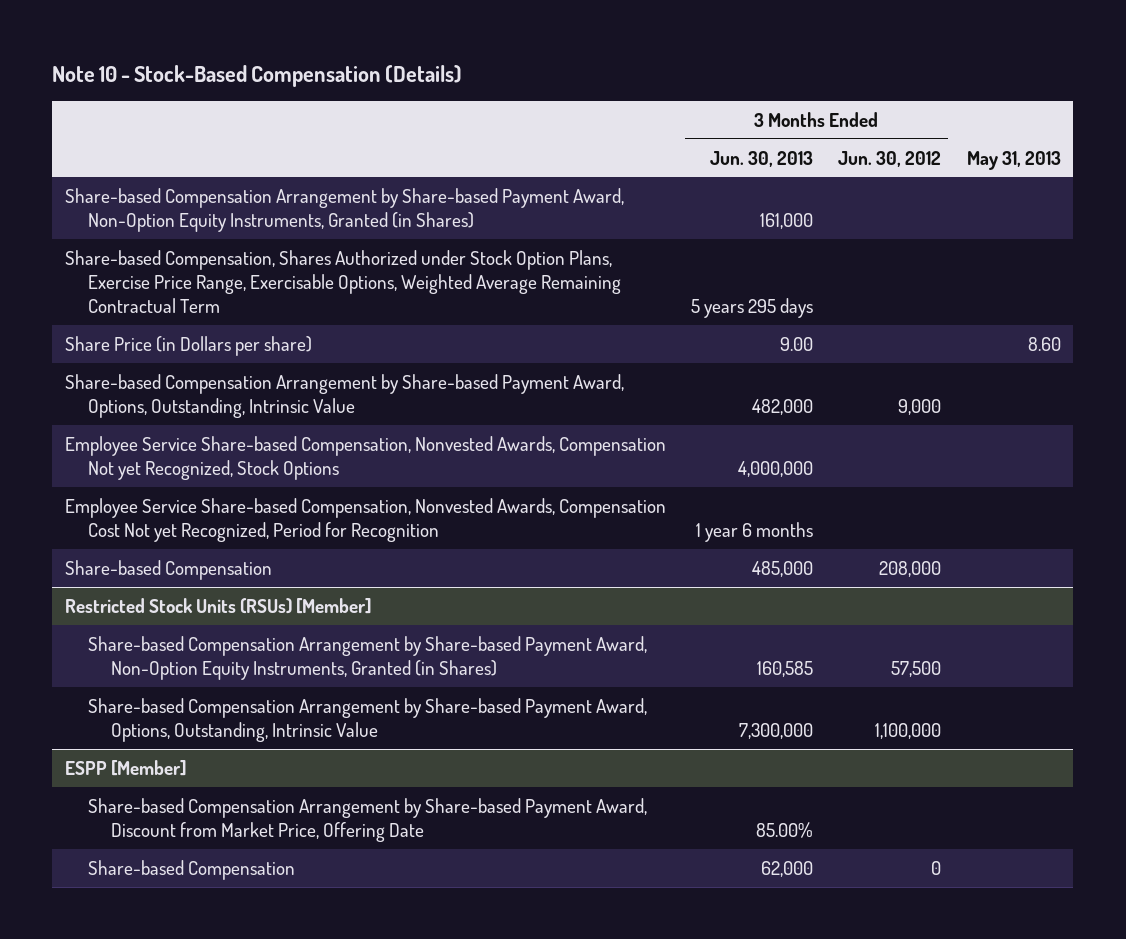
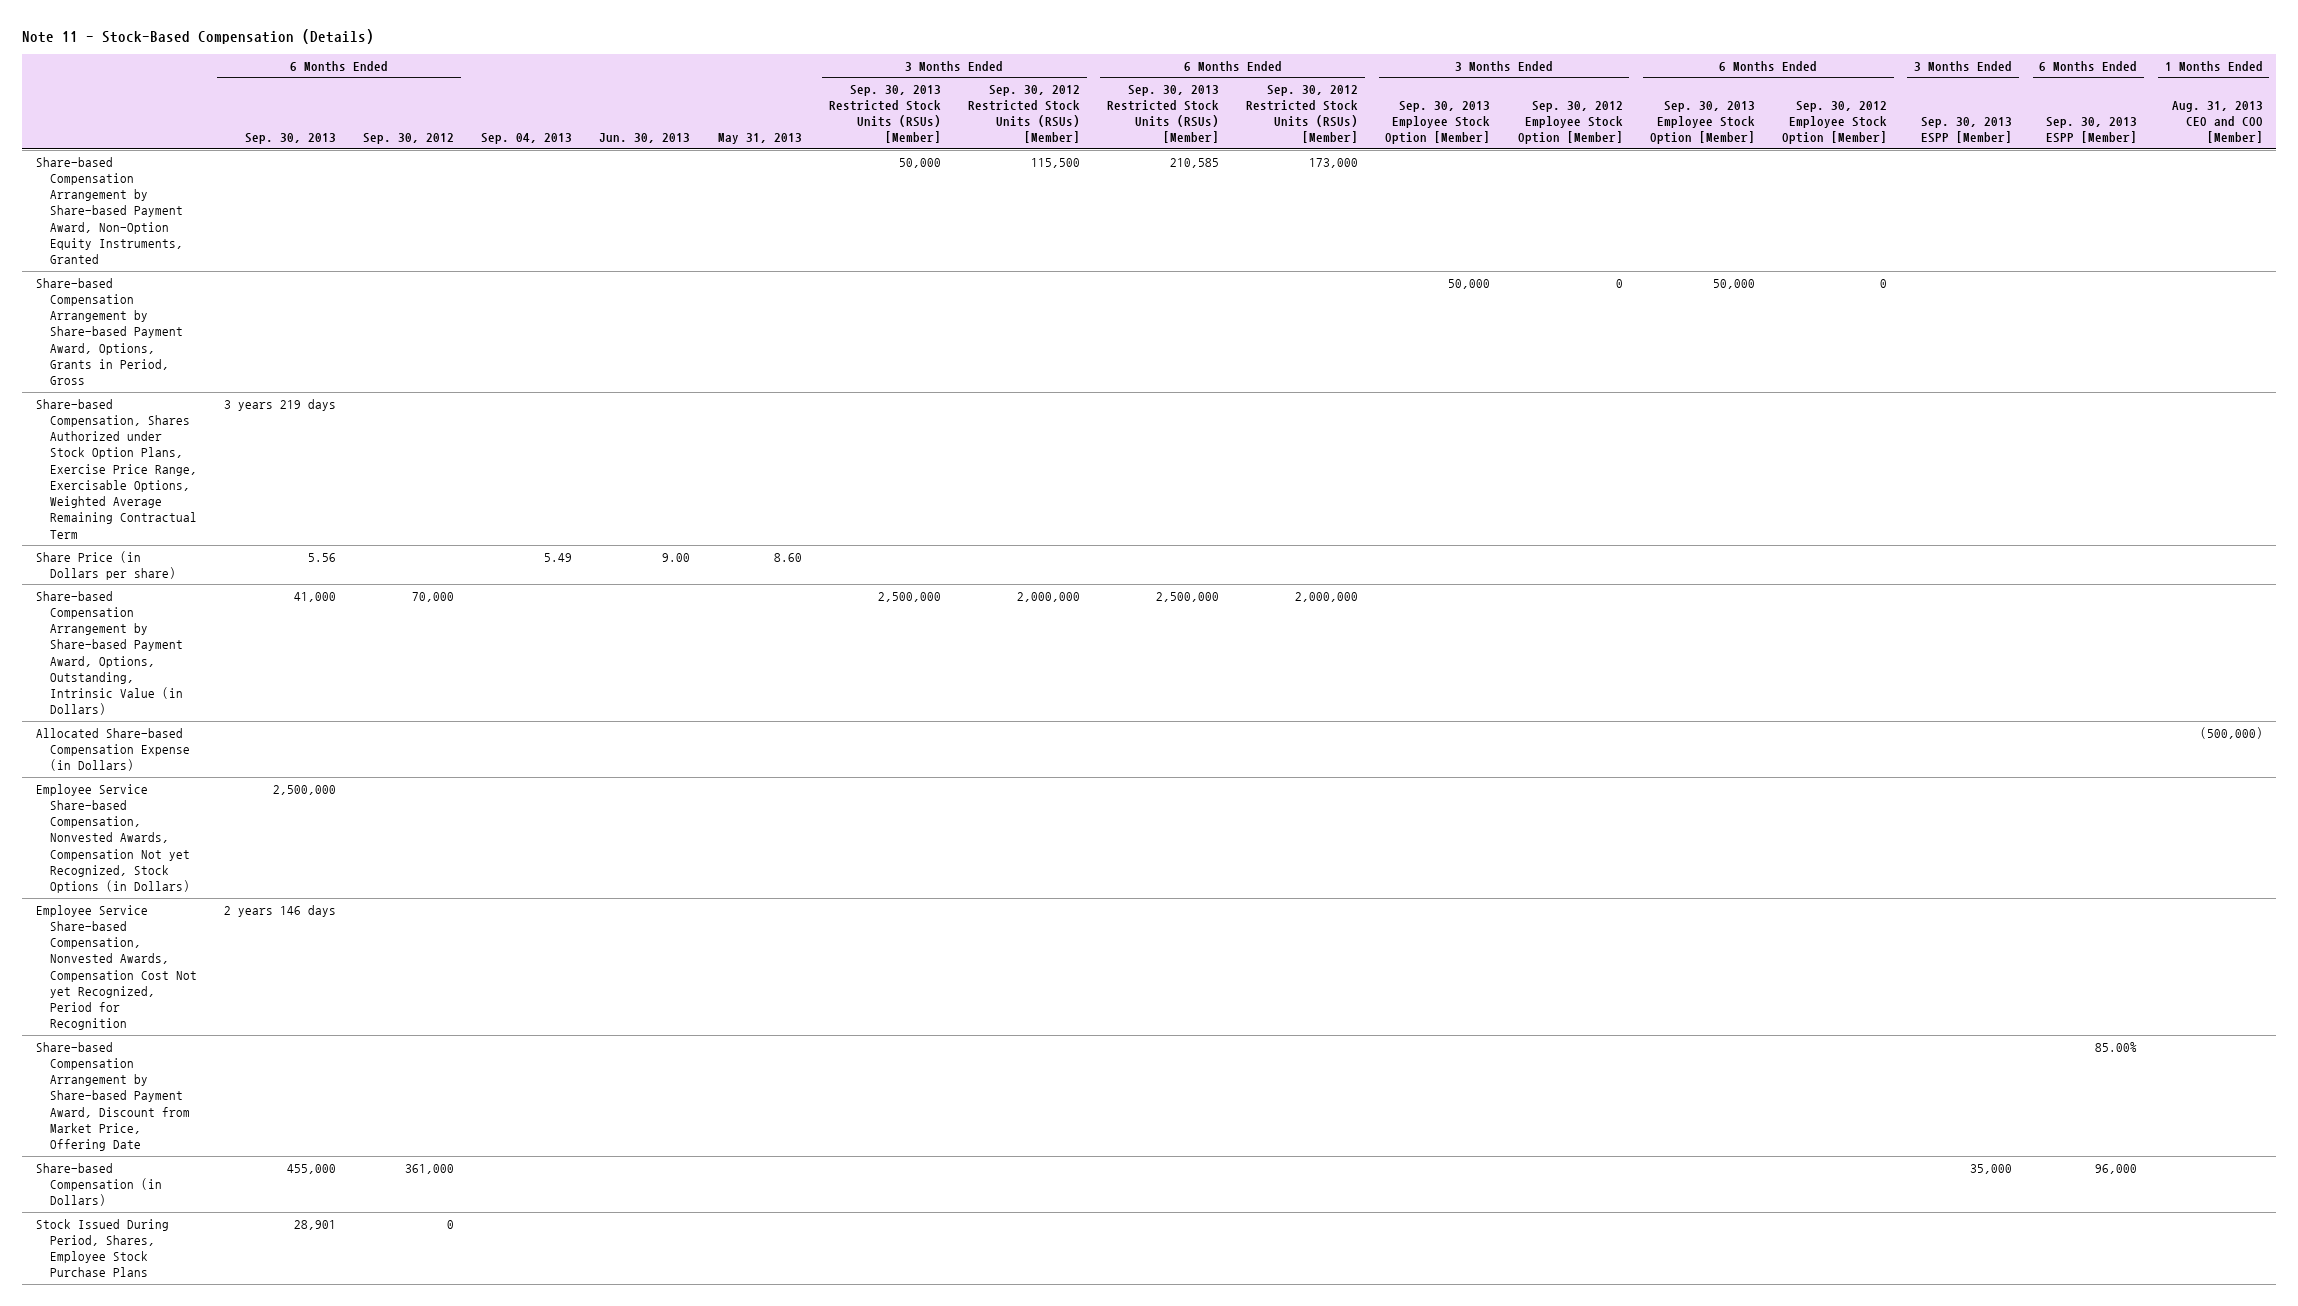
- Note 10 - Stock-Based Compensation (Details)
+ Note 11 - Stock-Based Compensation (Details)
- | 3 Months Ended Jun. 30, 2013 | 3 Months Ended Jun. 30, 2012 | May 31, 2013
+ | 6 Months Ended Sep. 30, 2013 | 6 Months Ended Sep. 30, 2012 | Sep. 04, 2013 | Jun. 30, 2013 | May 31, 2013 | 3 Months Ended Sep. 30, 2013 Restricted Stock Units (RSUs) [Member] | 3 Months Ended Sep. 30, 2012 Restricted Stock Units (RSUs) [Member] | 6 Months Ended Sep. 30, 2013 Restricted Stock Units (RSUs) [Member] | 6 Months Ended Sep. 30, 2012 Restricted Stock Units (RSUs) [Member] | 3 Months Ended Sep. 30, 2013 Employee Stock Option [Member] | 3 Months Ended Sep. 30, 2012 Employee Stock Option [Member] | 6 Months Ended Sep. 30, 2013 Employee Stock Option [Member] | 6 Months Ended Sep. 30, 2012 Employee Stock Option [Member] | 3 Months Ended Sep. 30, 2013 ESPP [Member] | 6 Months Ended Sep. 30, 2013 ESPP [Member] | 1 Months Ended Aug. 31, 2013 CEO and COO [Member]
- Share-based Compensation Arrangement by Share-based Payment Award, Non-Option Equity Instruments, Granted (in Shares) | 161,000 | |
+ Share-based Compensation Arrangement by Share-based Payment Award, Non-Option Equity Instruments, Granted | | | | | | 50,000 | 115,500 | 210,585 | 173,000 | | | | | | |
+ Share-based Compensation Arrangement by Share-based Payment Award, Options, Grants in Period, Gross | | | | | | | | | | 50,000 | 0 | 50,000 | 0 | | |
- Share-based Compensation Arrangement by Share-based Payment Award, Options, Outstanding, Intrinsic Value | 482,000 | 9,000 |
- Employee Service Share-based Compensation, Nonvested Awards, Compensation Not yet Recognized, Stock Options | 4,000,000 | |
+ Share-based Compensation Arrangement by Share-based Payment Award, Options, Outstanding, Intrinsic Value (in Dollars) | 41,000 | 70,000 | | | | 2,500,000 | 2,000,000 | 2,500,000 | 2,000,000 | | | | | | |
+ Allocated Share-based Compensation Expense (in Dollars) | | | | | | | | | | | | | | | | (500,000)
+ Employee Service Share-based Compensation, Nonvested Awards, Compensation Not yet Recognized, Stock Options (in Dollars) | 2,500,000 | | | | | | | | | | | | | | |
- Share-based Compensation | 485,000 | 208,000 |
- Restricted Stock Units (RSUs) [Member]
- Share-based Compensation Arrangement by Share-based Payment Award, Non-Option Equity Instruments, Granted (in Shares) | 160,585 | 57,500 |
- Share-based Compensation Arrangement by Share-based Payment Award, Options, Outstanding, Intrinsic Value | 7,300,000 | 1,100,000 |
- ESPP [Member]
- Share-based Compensation Arrangement by Share-based Payment Award, Discount from Market Price, Offering Date | 85.00% | |
- Share-based Compensation | 62,000 | 0 |
+ Share-based Compensation Arrangement by Share-based Payment Award, Discount from Market Price, Offering Date | | | | | | | | | | | | | | | 85.00% |
+ Share-based Compensation (in Dollars) | 455,000 | 361,000 | | | | | | | | | | | | 35,000 | 96,000 |
+ Stock Issued During Period, Shares, Employee Stock Purchase Plans | 28,901 | 0 | | | | | | | | | | | | | |

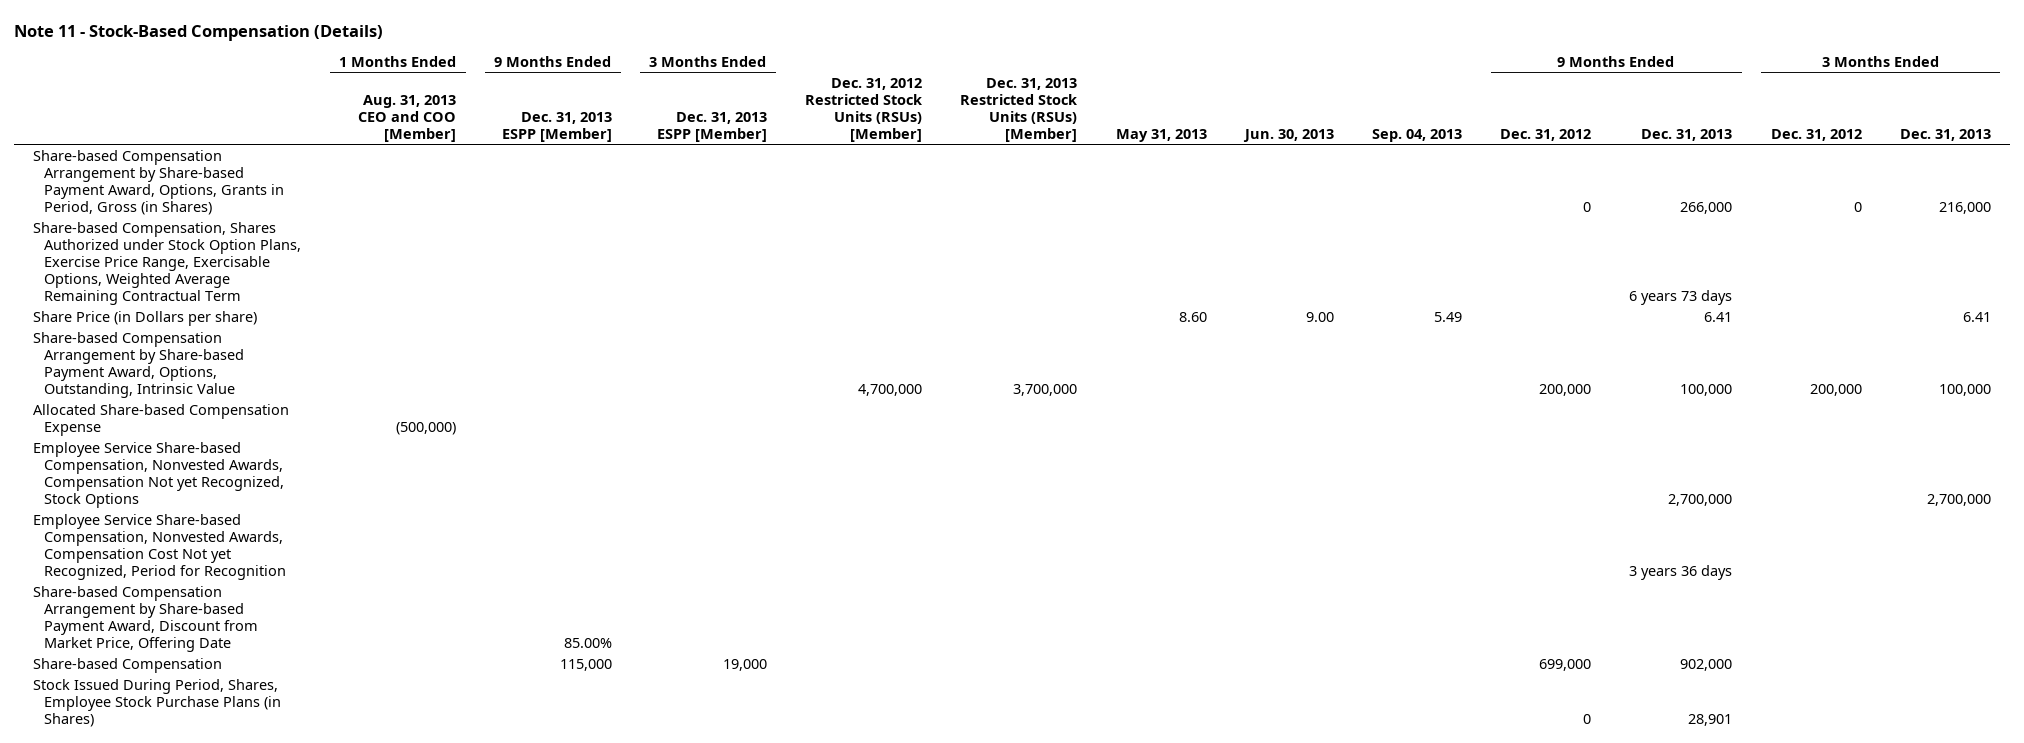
- | 6 Months Ended Sep. 30, 2013 | 6 Months Ended Sep. 30, 2012 | Sep. 04, 2013 | Jun. 30, 2013 | May 31, 2013 | 3 Months Ended Sep. 30, 2013 Restricted Stock Units (RSUs) [Member] | 3 Months Ended Sep. 30, 2012 Restricted Stock Units (RSUs) [Member] | 6 Months Ended Sep. 30, 2013 Restricted Stock Units (RSUs) [Member] | 6 Months Ended Sep. 30, 2012 Restricted Stock Units (RSUs) [Member] | 3 Months Ended Sep. 30, 2013 Employee Stock Option [Member] | 3 Months Ended Sep. 30, 2012 Employee Stock Option [Member] | 6 Months Ended Sep. 30, 2013 Employee Stock Option [Member] | 6 Months Ended Sep. 30, 2012 Employee Stock Option [Member] | 3 Months Ended Sep. 30, 2013 ESPP [Member] | 6 Months Ended Sep. 30, 2013 ESPP [Member] | 1 Months Ended Aug. 31, 2013 CEO and COO [Member]
+ | 1 Months Ended Aug. 31, 2013 CEO and COO [Member] | 9 Months Ended Dec. 31, 2013 ESPP [Member] | 3 Months Ended Dec. 31, 2013 ESPP [Member] | Dec. 31, 2012 Restricted Stock Units (RSUs) [Member] | Dec. 31, 2013 Restricted Stock Units (RSUs) [Member] | May 31, 2013 | Jun. 30, 2013 | Sep. 04, 2013 | 9 Months Ended Dec. 31, 2012 | 9 Months Ended Dec. 31, 2013 | 3 Months Ended Dec. 31, 2012 | 3 Months Ended Dec. 31, 2013
- Share-based Compensation Arrangement by Share-based Payment Award, Non-Option Equity Instruments, Granted | | | | | | 50,000 | 115,500 | 210,585 | 173,000 | | | | | | |
- Share-based Compensation Arrangement by Share-based Payment Award, Options, Grants in Period, Gross | | | | | | | | | | 50,000 | 0 | 50,000 | 0 | | |
+ Share-based Compensation Arrangement by Share-based Payment Award, Options, Grants in Period, Gross (in Shares) | | | | | | | | | 0 | 266,000 | 0 | 216,000
- Share-based Compensation Arrangement by Share-based Payment Award, Options, Outstanding, Intrinsic Value (in Dollars) | 41,000 | 70,000 | | | | 2,500,000 | 2,000,000 | 2,500,000 | 2,000,000 | | | | | | |
- Allocated Share-based Compensation Expense (in Dollars) | | | | | | | | | | | | | | | | (500,000)
- Employee Service Share-based Compensation, Nonvested Awards, Compensation Not yet Recognized, Stock Options (in Dollars) | 2,500,000 | | | | | | | | | | | | | | |
+ Share-based Compensation Arrangement by Share-based Payment Award, Options, Outstanding, Intrinsic Value | | | | 4,700,000 | 3,700,000 | | | | 200,000 | 100,000 | 200,000 | 100,000
+ Allocated Share-based Compensation Expense | (500,000) | | | | | | | | | | |
+ Employee Service Share-based Compensation, Nonvested Awards, Compensation Not yet Recognized, Stock Options | | | | | | | | | | 2,700,000 | | 2,700,000
- Share-based Compensation (in Dollars) | 455,000 | 361,000 | | | | | | | | | | | | 35,000 | 96,000 |
- Stock Issued During Period, Shares, Employee Stock Purchase Plans | 28,901 | 0 | | | | | | | | | | | | | |
+ Share-based Compensation | | 115,000 | 19,000 | | | | | | 699,000 | 902,000 | |
+ Stock Issued During Period, Shares, Employee Stock Purchase Plans (in Shares) | | | | | | | | | 0 | 28,901 | |

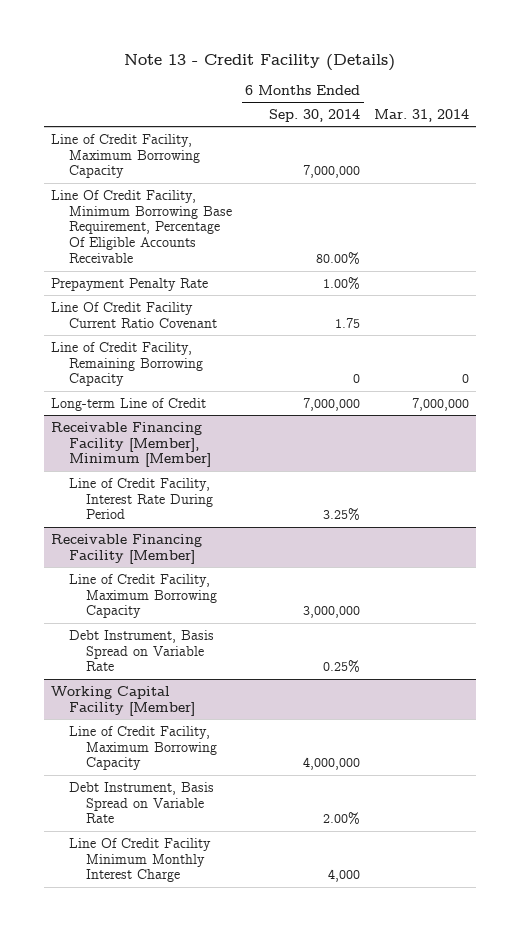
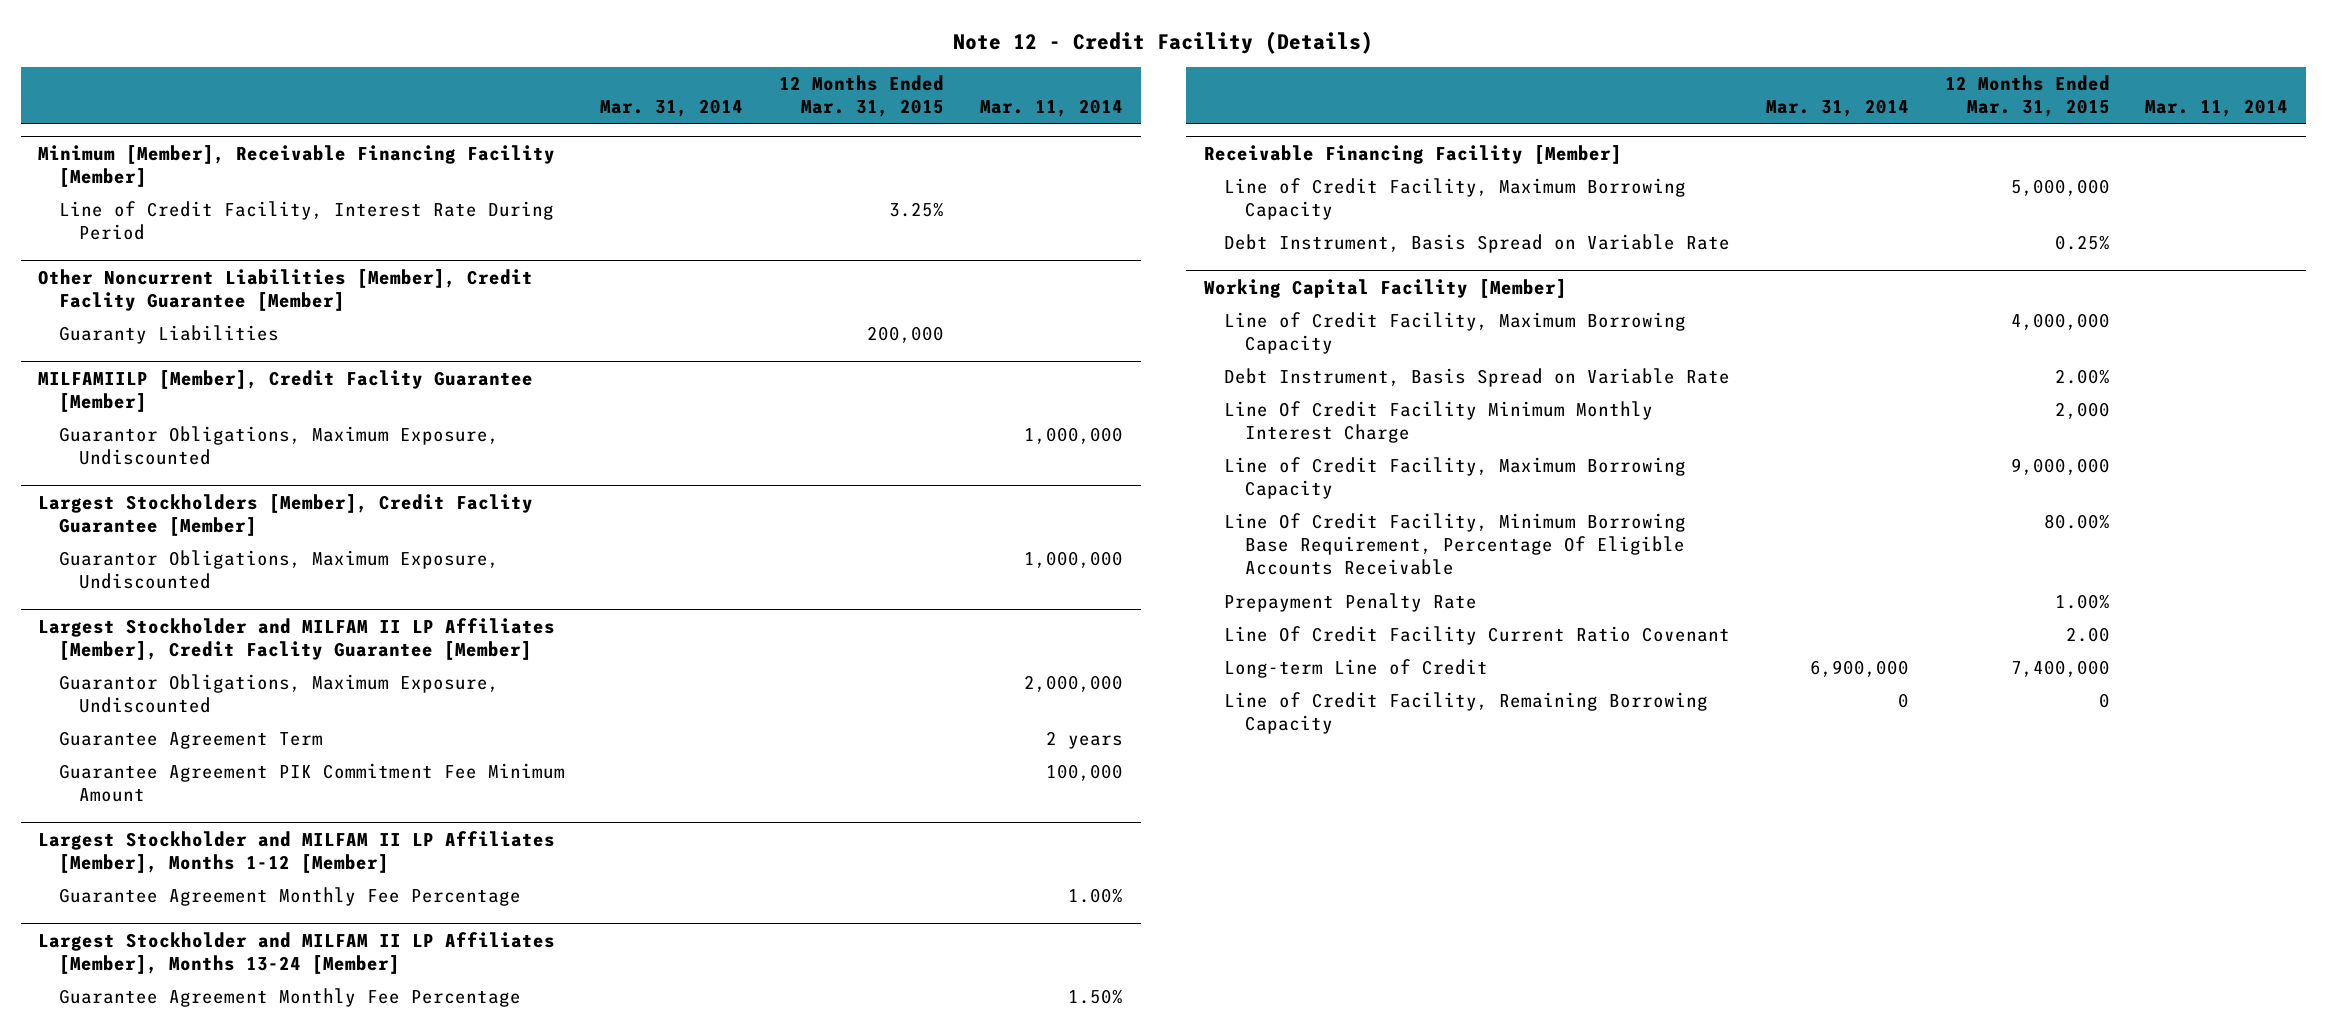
- Note 13 - Credit Facility (Details)
+ Note 12 - Credit Facility (Details)
- | 6 Months Ended Sep. 30, 2014 | Mar. 31, 2014
+ | Mar. 31, 2014 | 12 Months Ended Mar. 31, 2015 | Mar. 11, 2014
- Line of Credit Facility, Maximum Borrowing Capacity | 7,000,000 |
- Line Of Credit Facility, Minimum Borrowing Base Requirement, Percentage Of Eligible Accounts Receivable | 80.00% |
- Prepayment Penalty Rate | 1.00% |
- Line Of Credit Facility Current Ratio Covenant | 1.75 |
- Line of Credit Facility, Remaining Borrowing Capacity | 0 | 0
- Long-term Line of Credit | 7,000,000 | 7,000,000
- Receivable Financing Facility [Member], Minimum [Member]
+ Minimum [Member], Receivable Financing Facility [Member]
+ Other Noncurrent Liabilities [Member], Credit Faclity Guarantee [Member]
+ Guaranty Liabilities | | 200,000 |
+ MILFAMIILP [Member], Credit Faclity Guarantee [Member]
+ Guarantor Obligations, Maximum Exposure, Undiscounted | | | 1,000,000
+ Largest Stockholders [Member], Credit Faclity Guarantee [Member]
+ Guarantor Obligations, Maximum Exposure, Undiscounted | | | 1,000,000
+ Largest Stockholder and MILFAM II LP Affiliates [Member], Credit Faclity Guarantee [Member]
+ Guarantor Obligations, Maximum Exposure, Undiscounted | | | 2,000,000
+ Guarantee Agreement Term | | | 2 years
+ Guarantee Agreement PIK Commitment Fee Minimum Amount | | | 100,000
+ Largest Stockholder and MILFAM II LP Affiliates [Member], Months 1-12 [Member]
+ Guarantee Agreement Monthly Fee Percentage | | | 1.00%
+ Largest Stockholder and MILFAM II LP Affiliates [Member], Months 13-24 [Member]
+ Guarantee Agreement Monthly Fee Percentage | | | 1.50%
@ Working Capital Facility [Member]
+ Line of Credit Facility, Maximum Borrowing Capacity | | 9,000,000 |
+ Line Of Credit Facility, Minimum Borrowing Base Requirement, Percentage Of Eligible Accounts Receivable | | 80.00% |
+ Prepayment Penalty Rate | | 1.00% |
+ Line Of Credit Facility Current Ratio Covenant | | 2.00 |
+ Long-term Line of Credit | 6,900,000 | 7,400,000 |
+ Line of Credit Facility, Remaining Borrowing Capacity | 0 | 0 |

